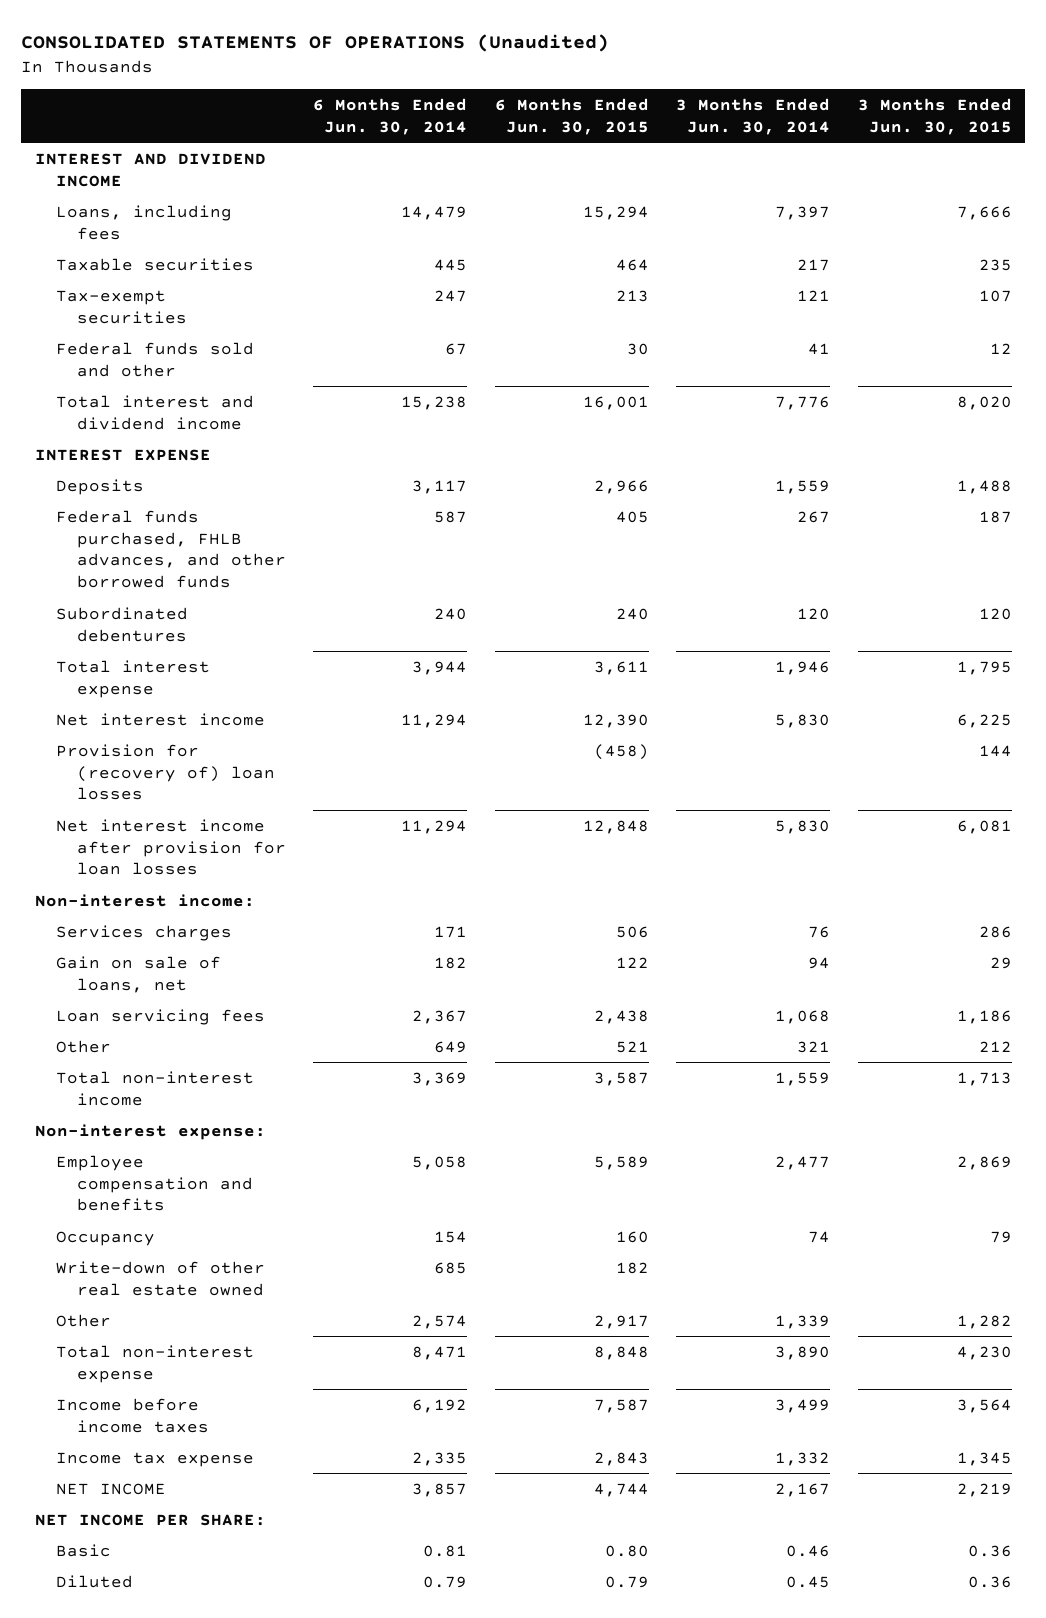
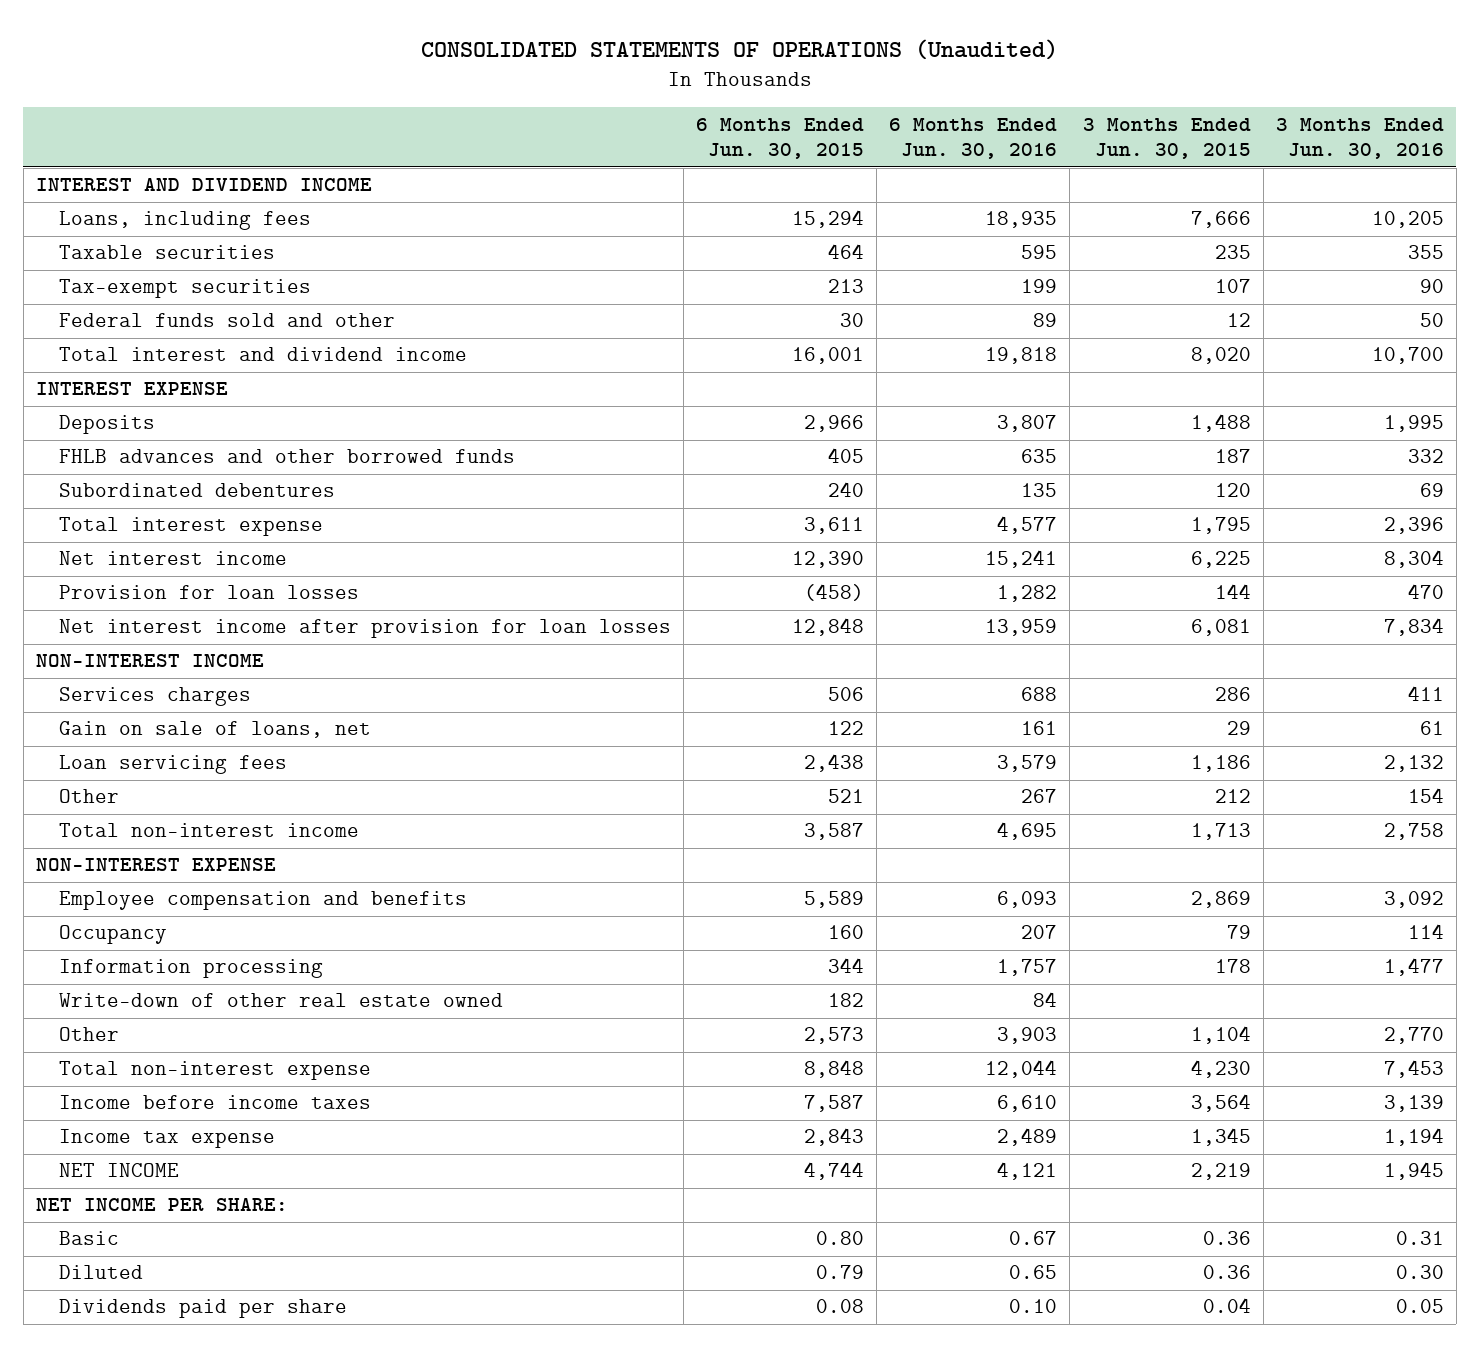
- | 6 Months Ended Jun. 30, 2014 | 6 Months Ended Jun. 30, 2015 | 3 Months Ended Jun. 30, 2014 | 3 Months Ended Jun. 30, 2015
+ | 6 Months Ended Jun. 30, 2015 | 6 Months Ended Jun. 30, 2016 | 3 Months Ended Jun. 30, 2015 | 3 Months Ended Jun. 30, 2016
- Federal funds purchased, FHLB advances, and other borrowed funds | 587 | 405 | 267 | 187
+ FHLB advances and other borrowed funds | 405 | 635 | 187 | 332
- Provision for (recovery of) loan losses | | (458) | | 144
+ Provision for loan losses | (458) | 1,282 | 144 | 470
- Non-interest income:
+ NON-INTEREST INCOME
- Non-interest expense:
+ NON-INTEREST EXPENSE
+ Information processing | 344 | 1,757 | 178 | 1,477
- Other | 2,574 | 2,917 | 1,339 | 1,282
+ Other | 2,573 | 3,903 | 1,104 | 2,770
+ Dividends paid per share | 0.08 | 0.10 | 0.04 | 0.05

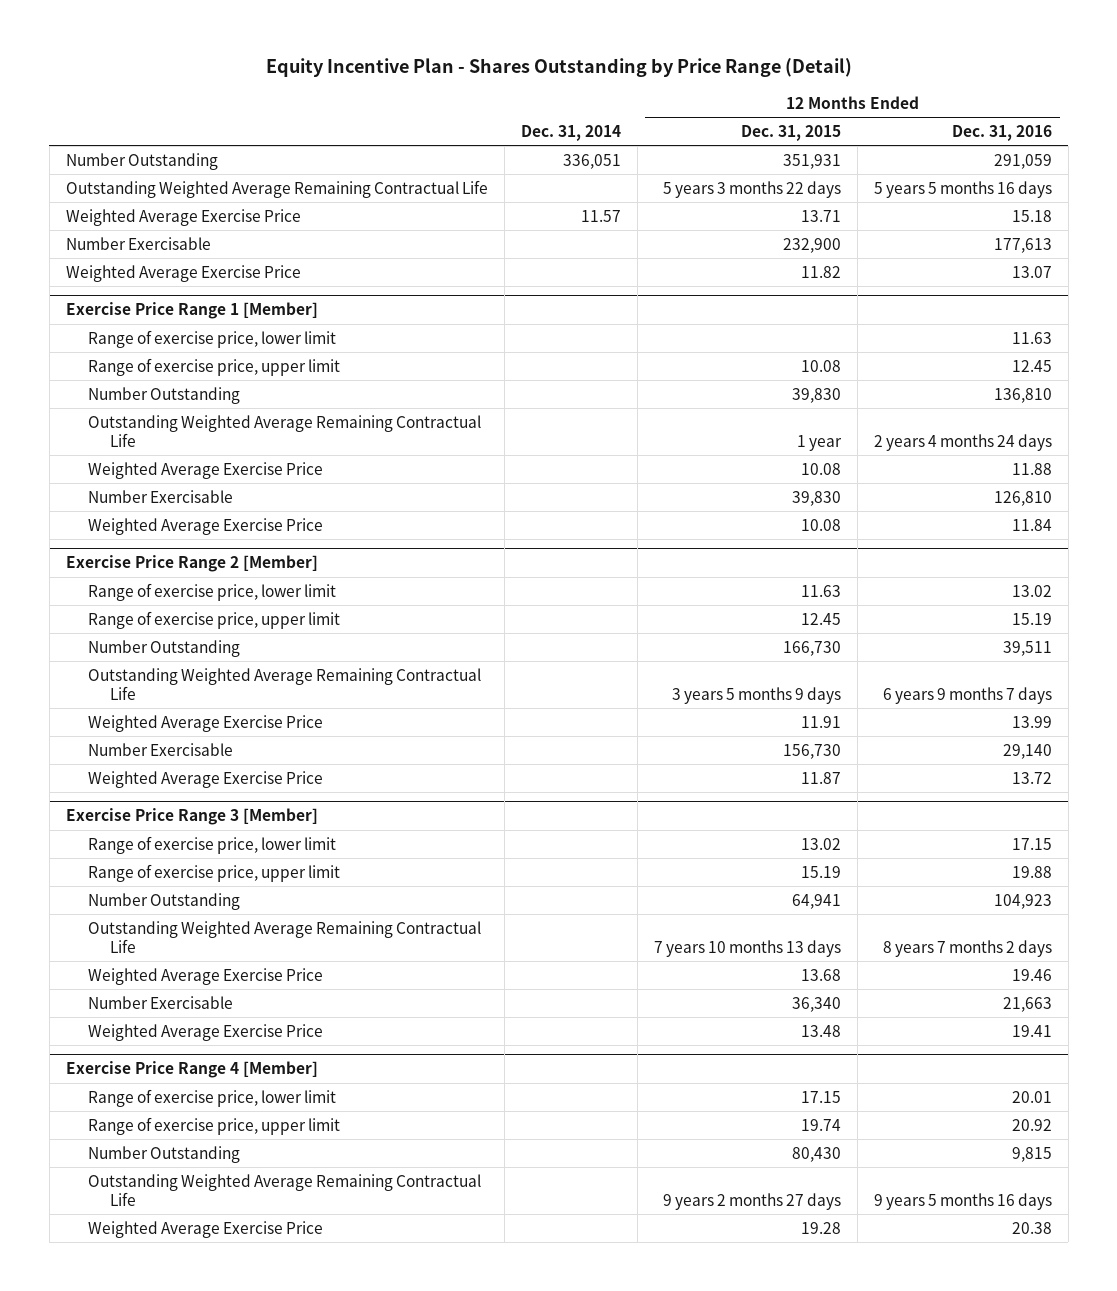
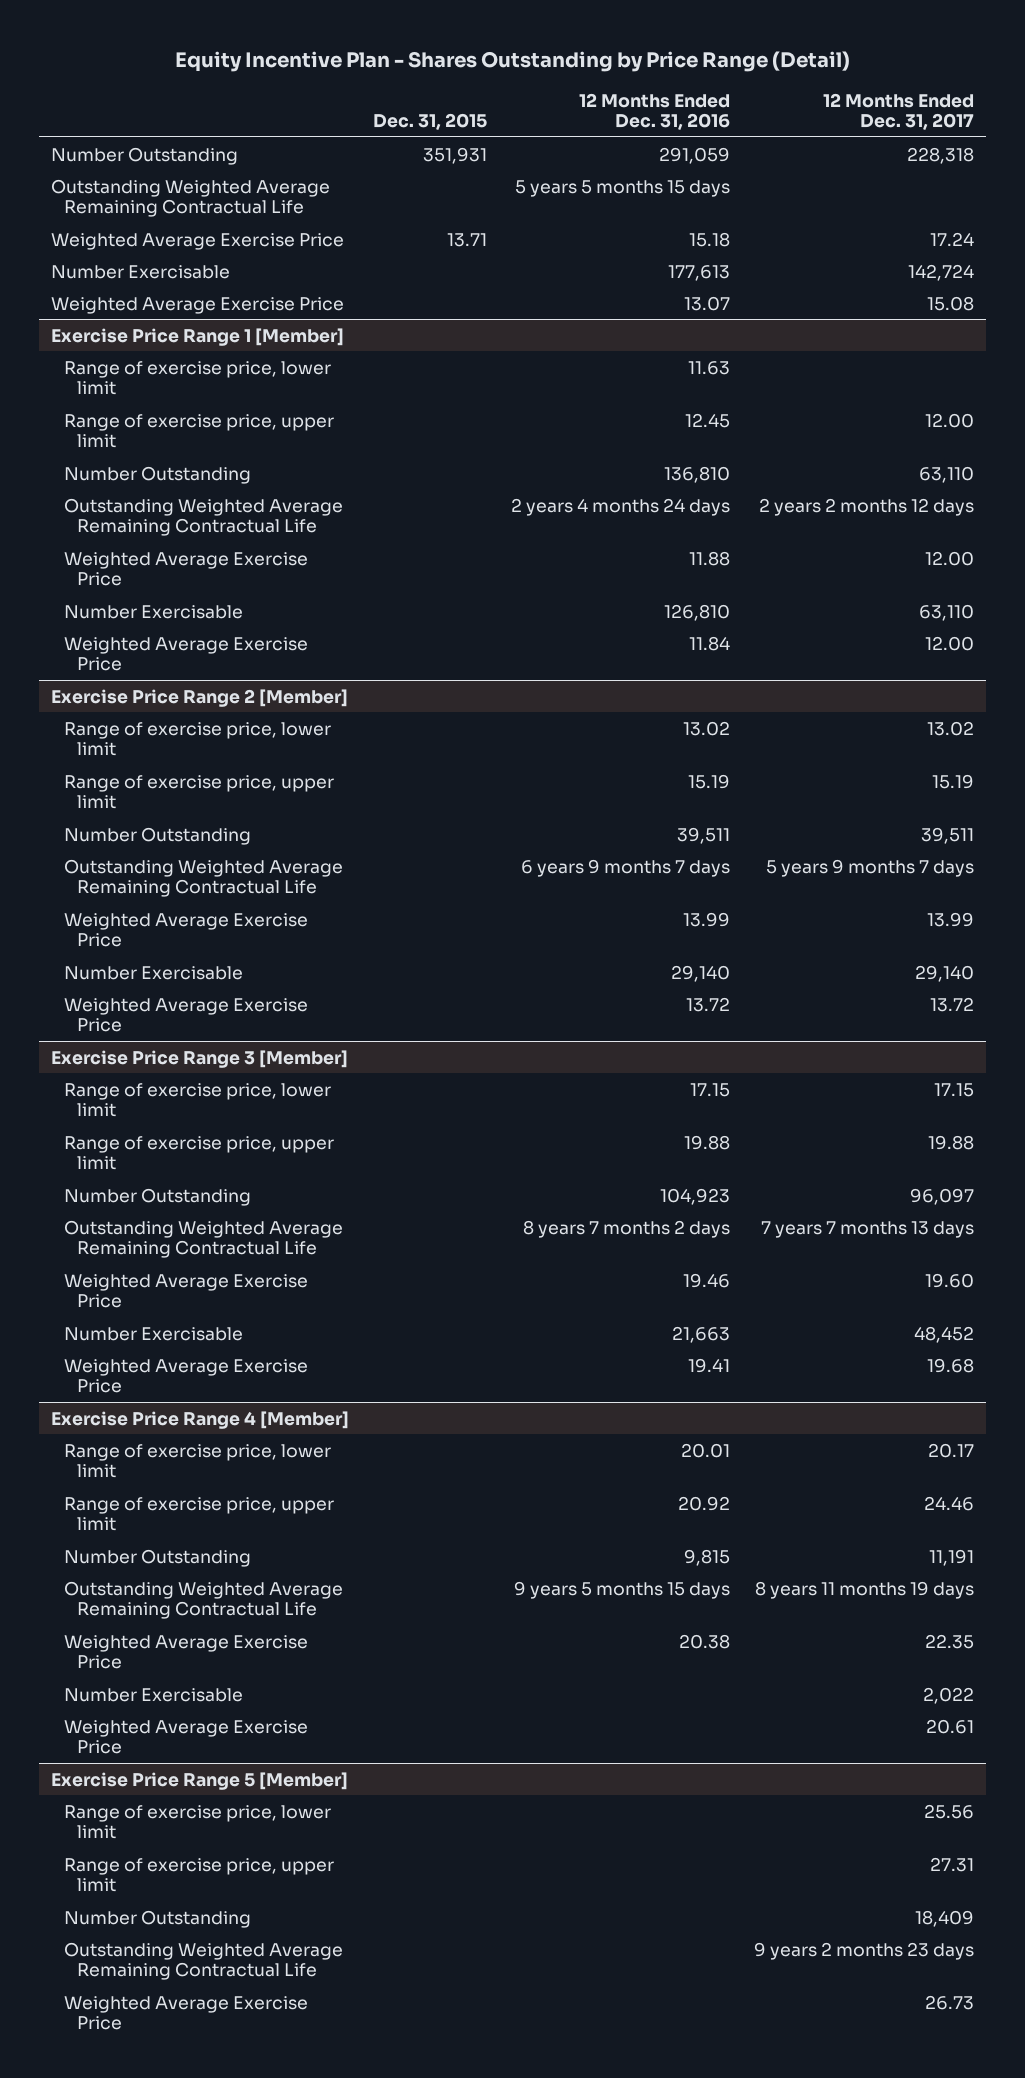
- | Dec. 31, 2014 | 12 Months Ended Dec. 31, 2015 | 12 Months Ended Dec. 31, 2016
+ | Dec. 31, 2015 | 12 Months Ended Dec. 31, 2016 | 12 Months Ended Dec. 31, 2017
- Outstanding Weighted Average Remaining Contractual Life | | 5 years 3 months 22 days | 5 years 5 months 16 days
+ Outstanding Weighted Average Remaining Contractual Life | | 5 years 5 months 15 days |
@ Exercise Price Range 4 [Member]
- Outstanding Weighted Average Remaining Contractual Life | | 9 years 2 months 27 days | 9 years 5 months 16 days
+ Outstanding Weighted Average Remaining Contractual Life | | 9 years 5 months 15 days | 8 years 11 months 19 days
+ Number Exercisable | | | 2,022
+ Weighted Average Exercise Price | | | 20.61
+ Exercise Price Range 5 [Member]
+ Range of exercise price, lower limit | | | 25.56
+ Range of exercise price, upper limit | | | 27.31
+ Number Outstanding | | | 18,409
+ Outstanding Weighted Average Remaining Contractual Life | | | 9 years 2 months 23 days
+ Weighted Average Exercise Price | | | 26.73

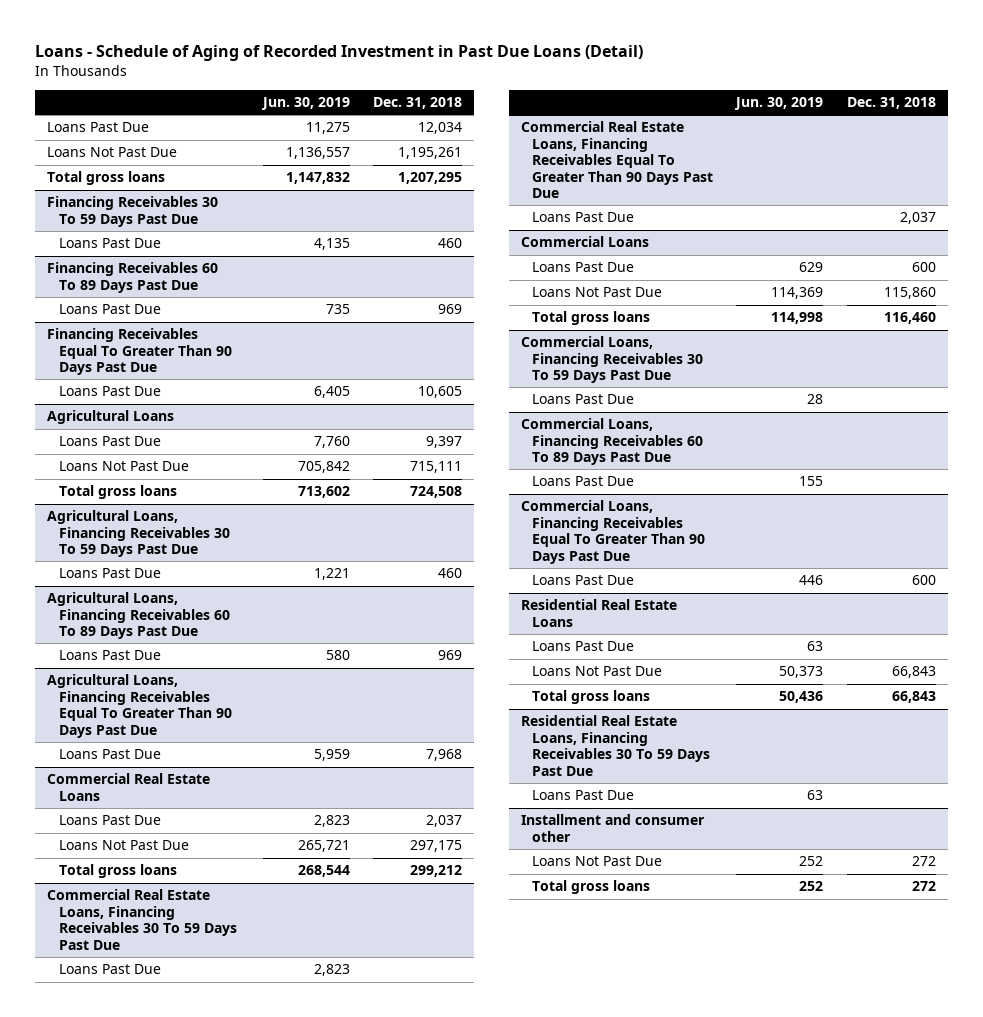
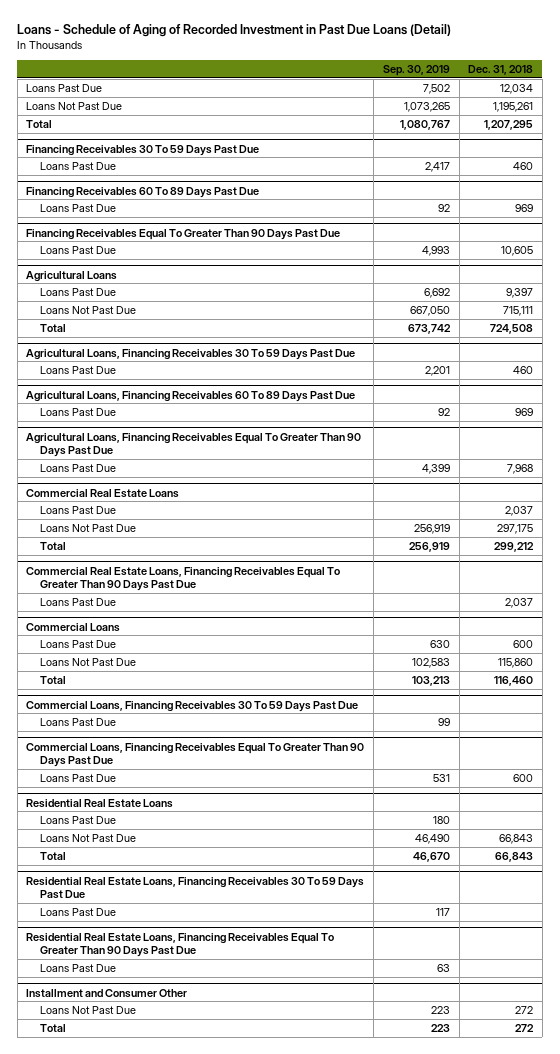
- | Jun. 30, 2019 | Dec. 31, 2018
+ | Sep. 30, 2019 | Dec. 31, 2018
- Total gross loans | 1,147,832 | 1,207,295
+ Total | 1,080,767 | 1,207,295
@ Agricultural Loans
- Total gross loans | 713,602 | 724,508
+ Total | 673,742 | 724,508
@ Commercial Real Estate Loans
- Total gross loans | 268,544 | 299,212
- Commercial Real Estate Loans, Financing Receivables 30 To 59 Days Past Due
- Loans Past Due | 2,823 |
@ Commercial Real Estate Loans
+ Total | 256,919 | 299,212
@ Commercial Loans
- Total gross loans | 114,998 | 116,460
+ Total | 103,213 | 116,460
- Commercial Loans, Financing Receivables 60 To 89 Days Past Due
- Loans Past Due | 155 |
@ Residential Real Estate Loans
- Total gross loans | 50,436 | 66,843
+ Total | 46,670 | 66,843
- Installment and consumer other
+ Residential Real Estate Loans, Financing Receivables Equal To Greater Than 90 Days Past Due
+ Loans Past Due | 63 |
+ Installment and Consumer Other
- Total gross loans | 252 | 272
+ Total | 223 | 272

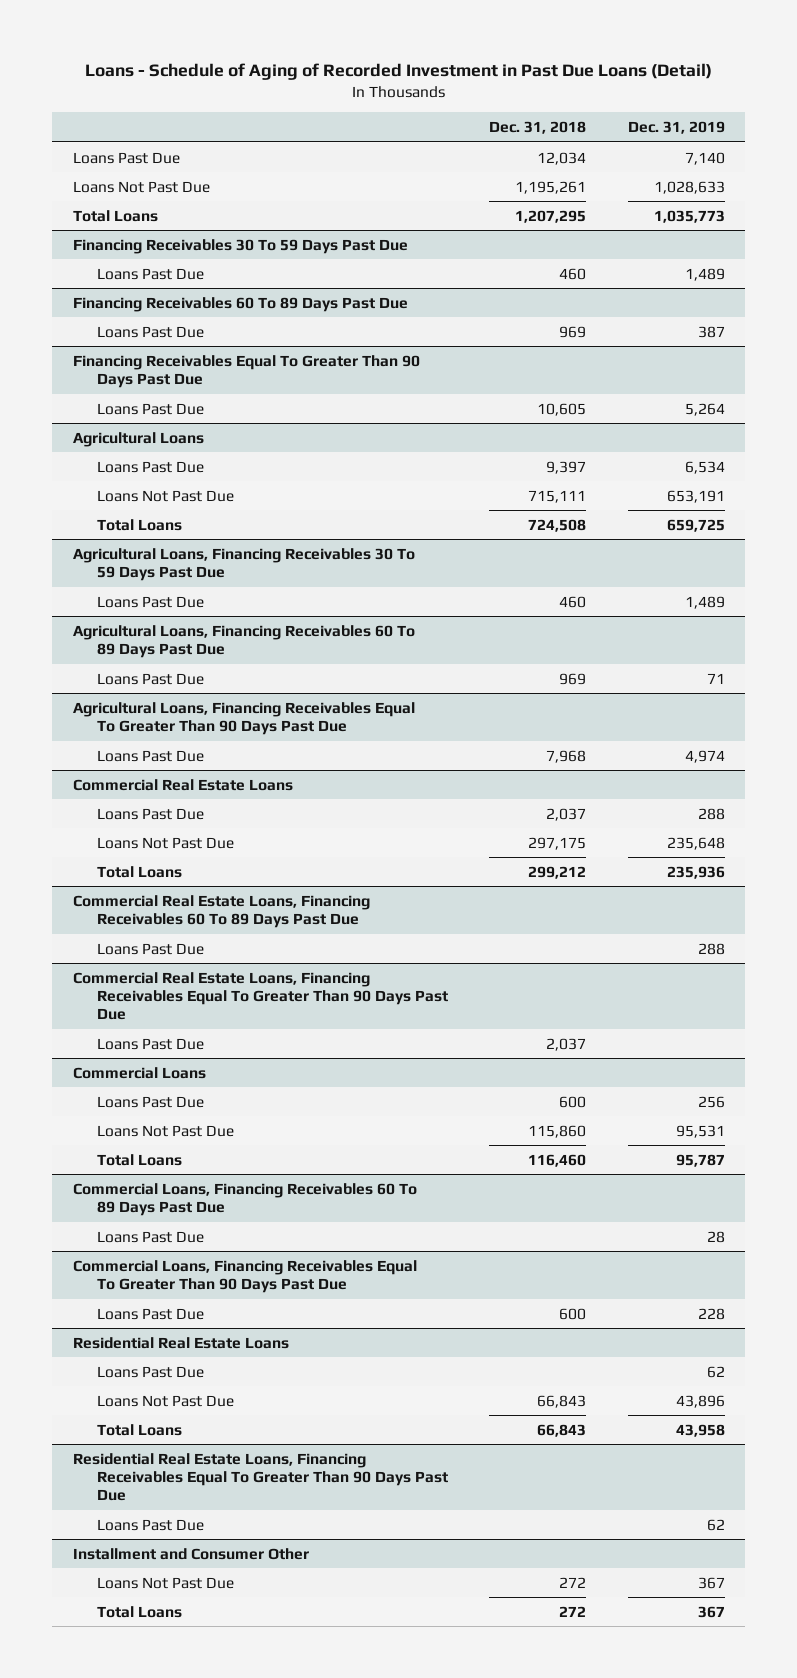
- | Sep. 30, 2019 | Dec. 31, 2018
+ | Dec. 31, 2018 | Dec. 31, 2019
- Total | 1,080,767 | 1,207,295
+ Total Loans | 1,207,295 | 1,035,773
@ Agricultural Loans
- Total | 673,742 | 724,508
+ Total Loans | 724,508 | 659,725
@ Commercial Real Estate Loans
- Total | 256,919 | 299,212
+ Total Loans | 299,212 | 235,936
+ Commercial Real Estate Loans, Financing Receivables 60 To 89 Days Past Due
+ Loans Past Due | | 288
@ Commercial Loans
- Total | 103,213 | 116,460
- Commercial Loans, Financing Receivables 30 To 59 Days Past Due
@ Commercial Loans
+ Total Loans | 116,460 | 95,787
+ Commercial Loans, Financing Receivables 60 To 89 Days Past Due
@ Residential Real Estate Loans
- Total | 46,670 | 66,843
- Residential Real Estate Loans, Financing Receivables 30 To 59 Days Past Due
- Loans Past Due | 117 |
@ Residential Real Estate Loans
+ Total Loans | 66,843 | 43,958
@ Installment and Consumer Other
- Total | 223 | 272
+ Total Loans | 272 | 367

